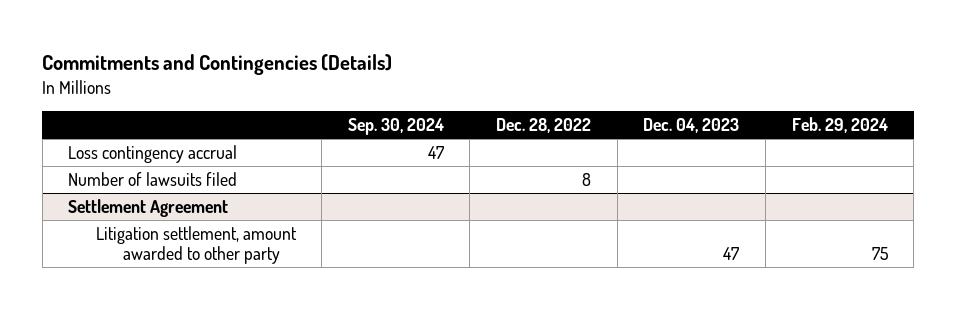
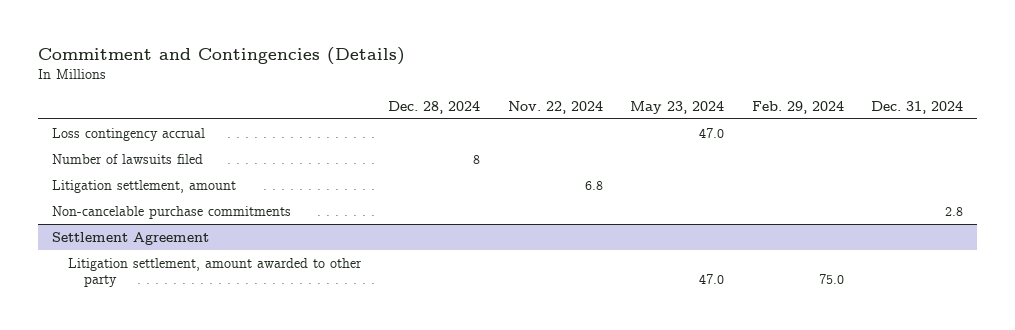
- Commitments and Contingencies (Details)
+ Commitment and Contingencies (Details)
- | Sep. 30, 2024 | Dec. 28, 2022 | Dec. 04, 2023 | Feb. 29, 2024
+ | Dec. 28, 2024 | Nov. 22, 2024 | May 23, 2024 | Feb. 29, 2024 | Dec. 31, 2024
+ Litigation settlement, amount | | 6.8 | | |
+ Non-cancelable purchase commitments | | | | | 2.8
@ Settlement Agreement
- Litigation settlement, amount awarded to other party | | | 47 | 75
+ Litigation settlement, amount awarded to other party | | | 47.0 | 75.0 |

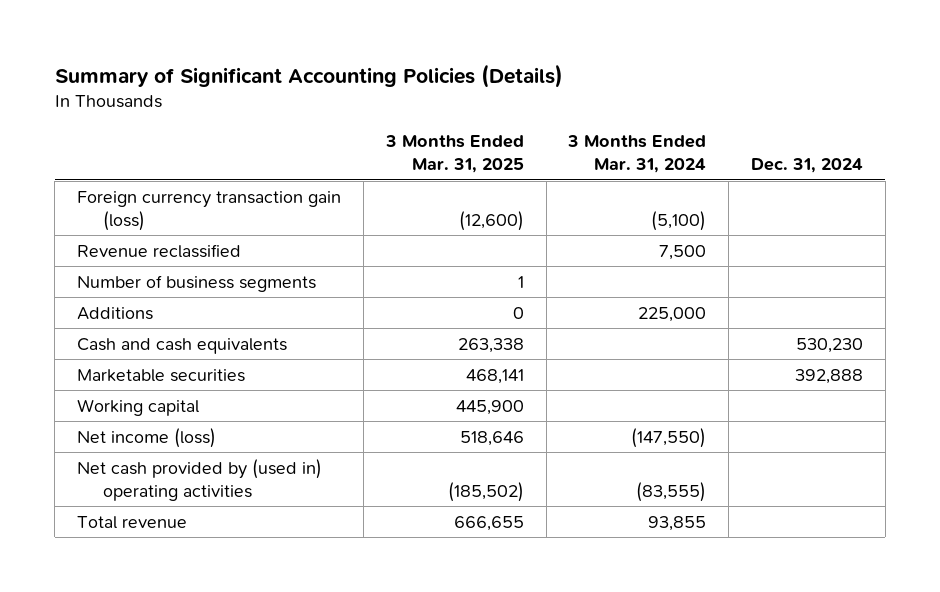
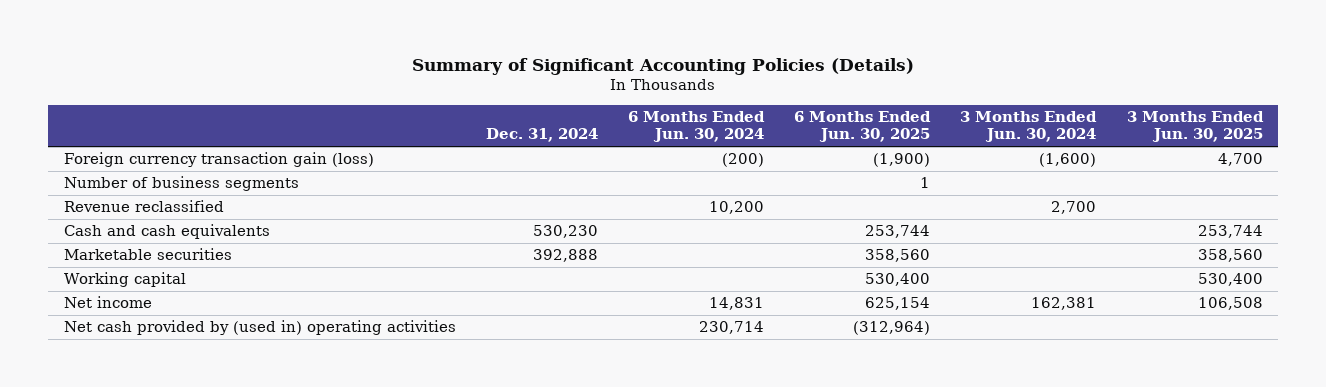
- | 3 Months Ended Mar. 31, 2025 | 3 Months Ended Mar. 31, 2024 | Dec. 31, 2024
+ | Dec. 31, 2024 | 6 Months Ended Jun. 30, 2024 | 6 Months Ended Jun. 30, 2025 | 3 Months Ended Jun. 30, 2024 | 3 Months Ended Jun. 30, 2025
- Additions | 0 | 225,000 |
moved down: Revenue reclassified | | 10,200 | | 2,700 |
- Net income (loss) | 518,646 | (147,550) |
+ Net income | | 14,831 | 625,154 | 162,381 | 106,508
- Total revenue | 666,655 | 93,855 |

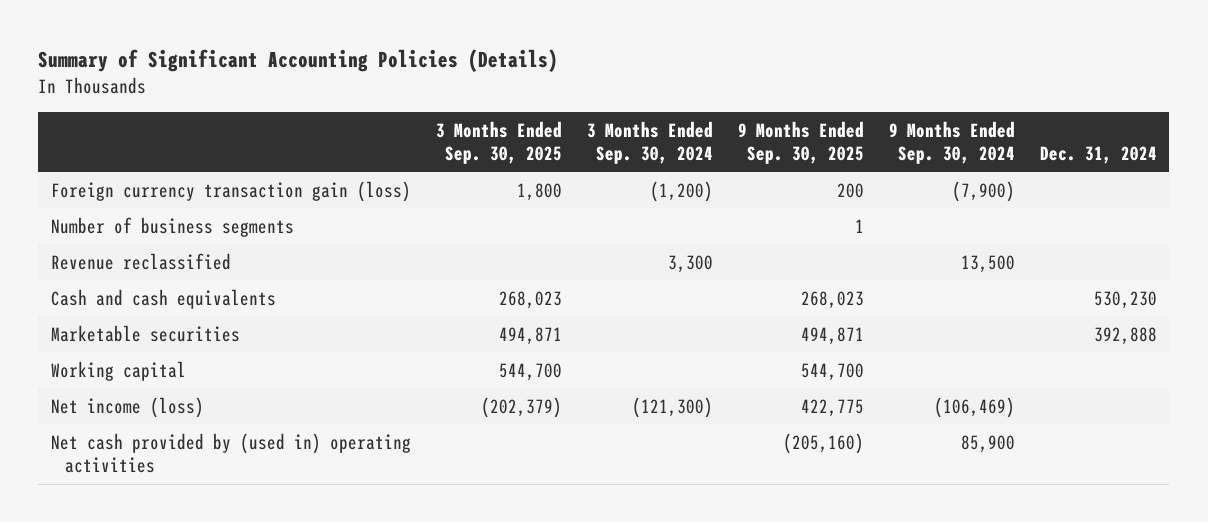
- | Dec. 31, 2024 | 6 Months Ended Jun. 30, 2024 | 6 Months Ended Jun. 30, 2025 | 3 Months Ended Jun. 30, 2024 | 3 Months Ended Jun. 30, 2025
+ | 3 Months Ended Sep. 30, 2025 | 3 Months Ended Sep. 30, 2024 | 9 Months Ended Sep. 30, 2025 | 9 Months Ended Sep. 30, 2024 | Dec. 31, 2024
- Net income | | 14,831 | 625,154 | 162,381 | 106,508
+ Net income (loss) | (202,379) | (121,300) | 422,775 | (106,469) |

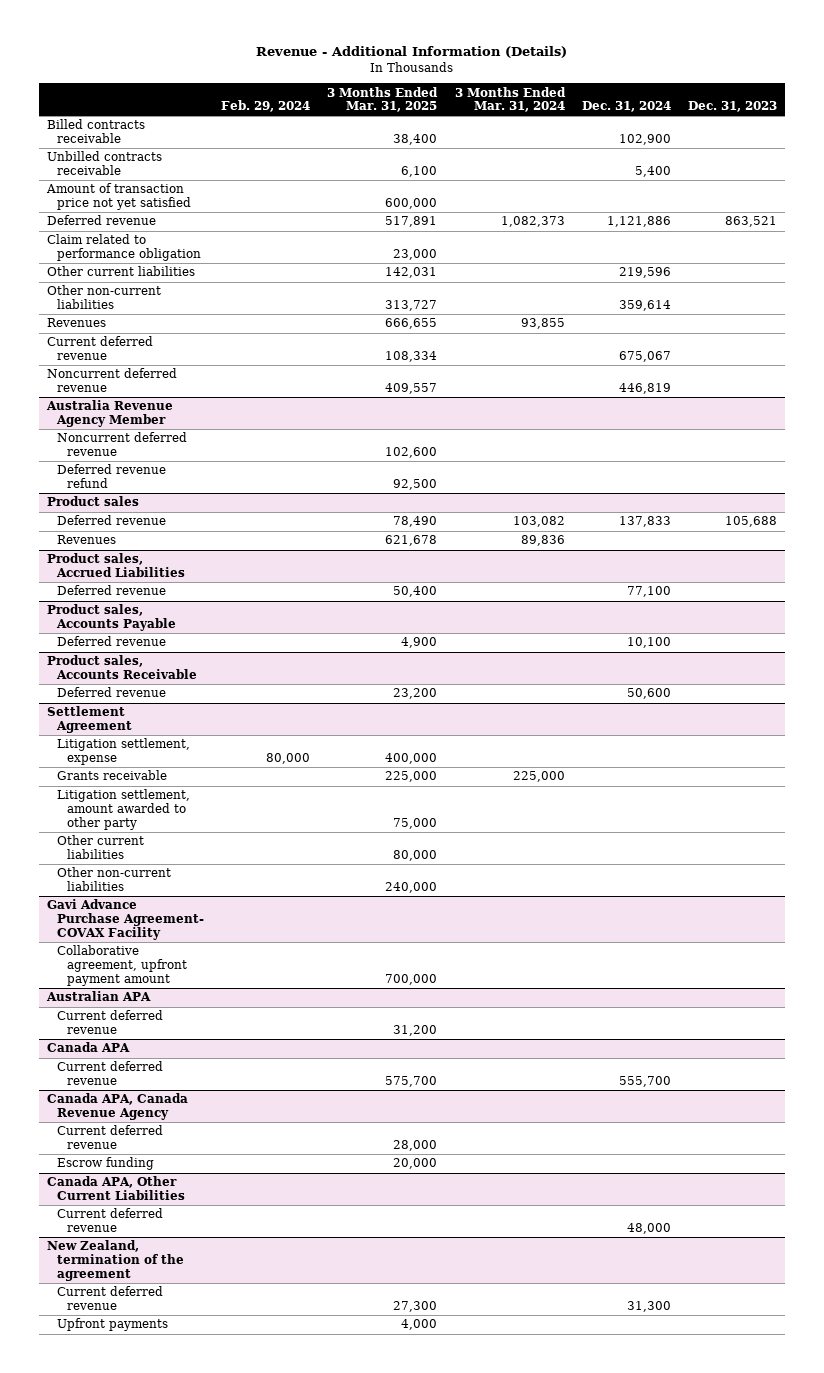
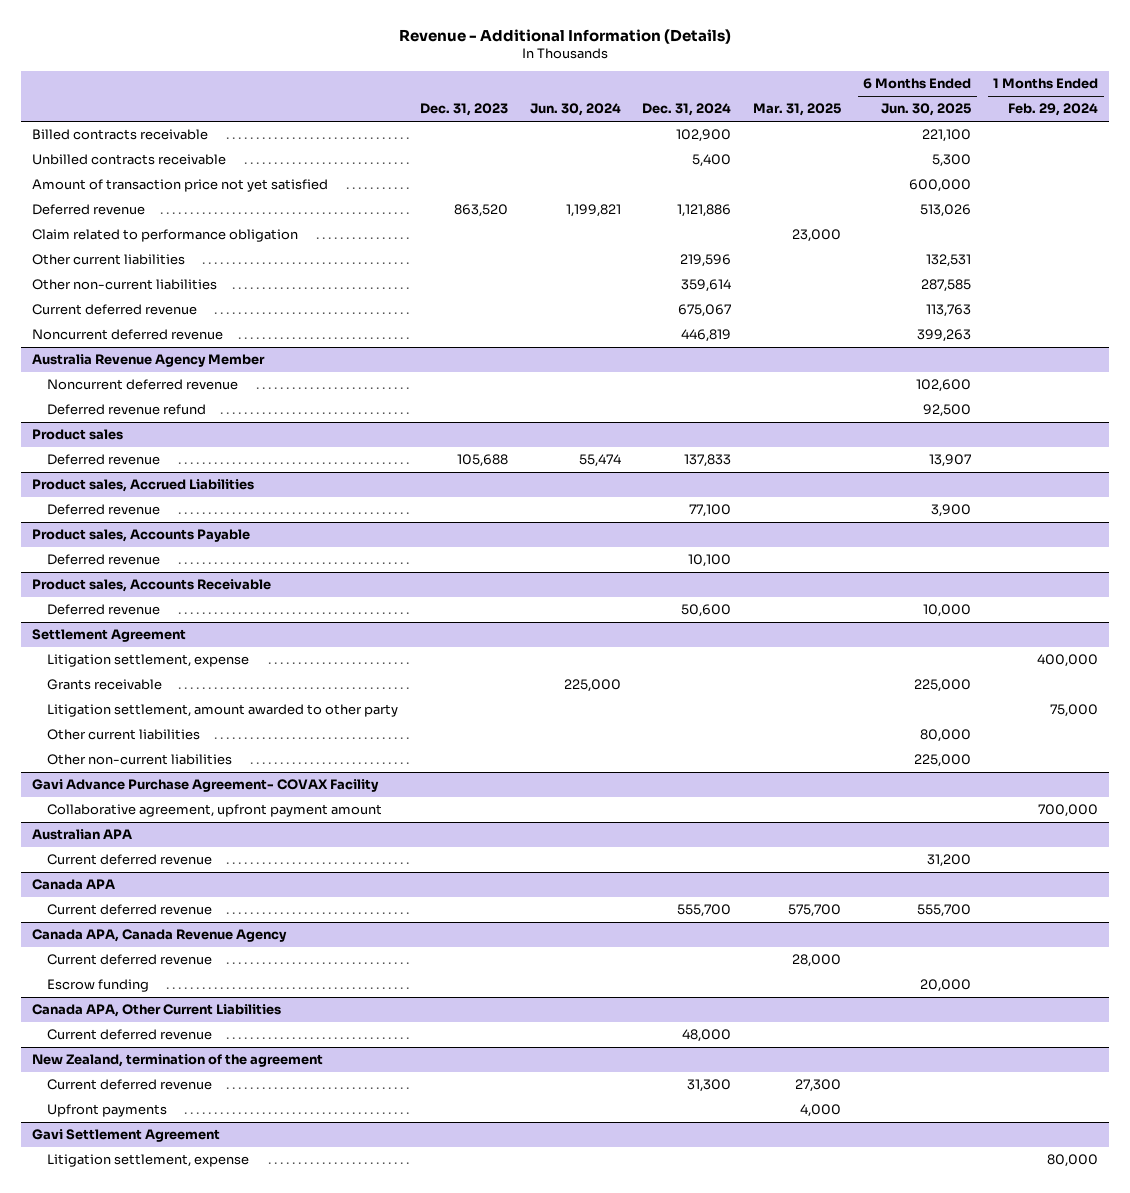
- | Feb. 29, 2024 | 3 Months Ended Mar. 31, 2025 | 3 Months Ended Mar. 31, 2024 | Dec. 31, 2024 | Dec. 31, 2023
+ | Dec. 31, 2023 | Jun. 30, 2024 | Dec. 31, 2024 | Mar. 31, 2025 | 6 Months Ended Jun. 30, 2025 | 1 Months Ended Feb. 29, 2024
- Deferred revenue | | 517,891 | 1,082,373 | 1,121,886 | 863,521
+ Deferred revenue | 863,520 | 1,199,821 | 1,121,886 | | 513,026 |
- Revenues | | 666,655 | 93,855 | |
@ Product sales
- Revenues | | 621,678 | 89,836 | |
+ Gavi Settlement Agreement
+ Litigation settlement, expense | | | | | | 80,000

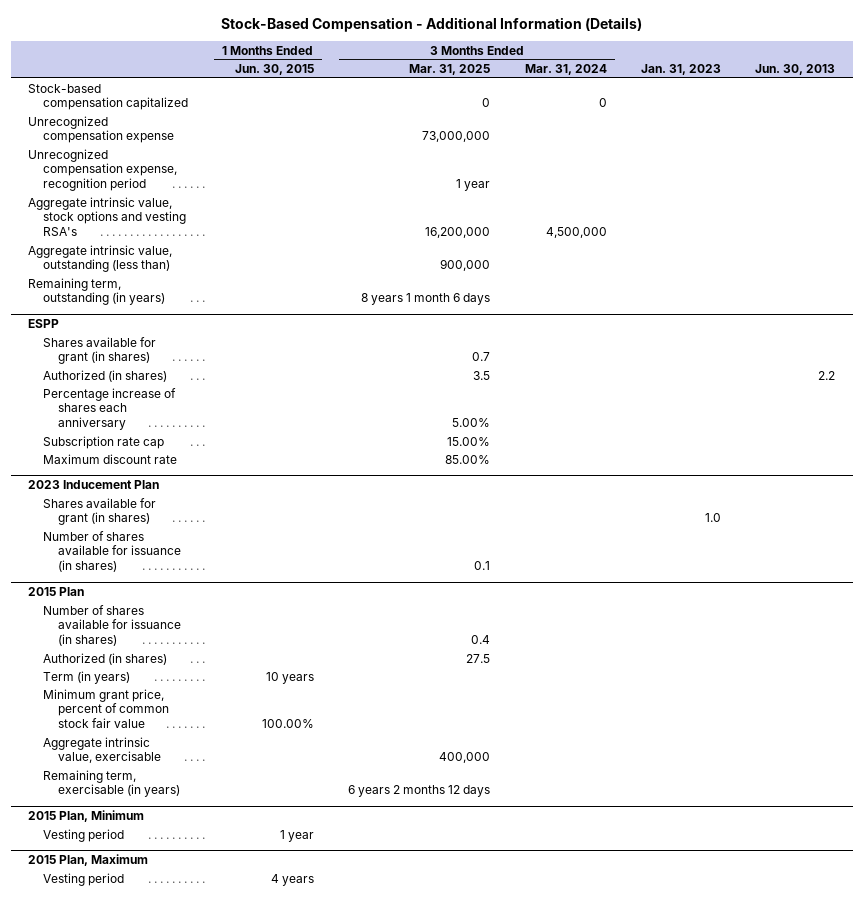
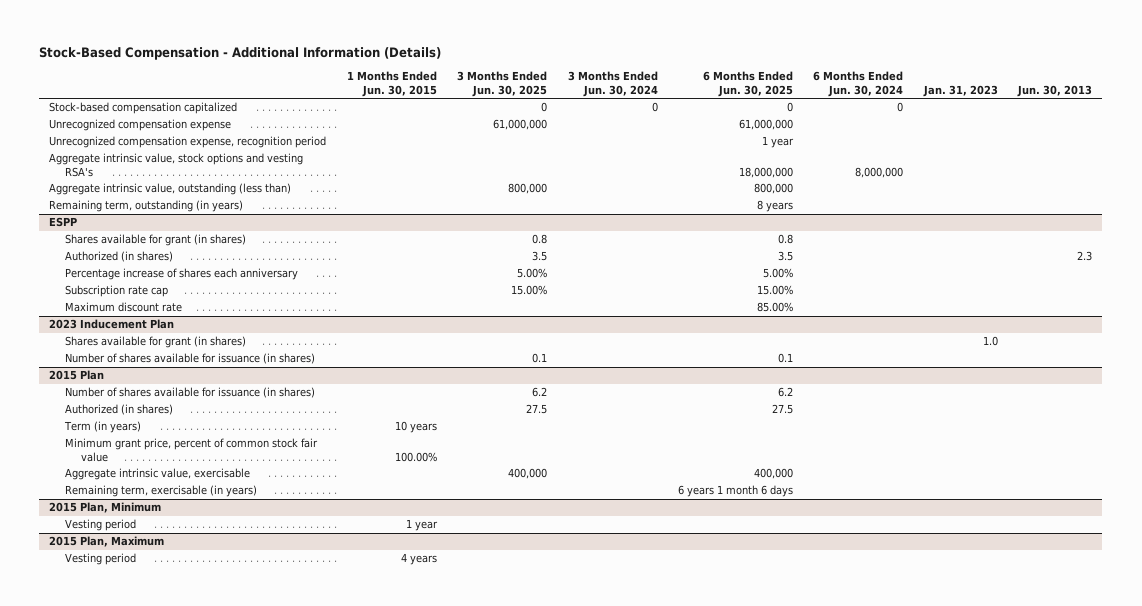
- | 1 Months Ended Jun. 30, 2015 | 3 Months Ended Mar. 31, 2025 | 3 Months Ended Mar. 31, 2024 | Jan. 31, 2023 | Jun. 30, 2013
+ | 1 Months Ended Jun. 30, 2015 | 3 Months Ended Jun. 30, 2025 | 3 Months Ended Jun. 30, 2024 | 6 Months Ended Jun. 30, 2025 | 6 Months Ended Jun. 30, 2024 | Jan. 31, 2023 | Jun. 30, 2013
@ ESPP
- Authorized (in shares) | | 3.5 | | | 2.2
+ Authorized (in shares) | | 3.5 | | 3.5 | | | 2.3

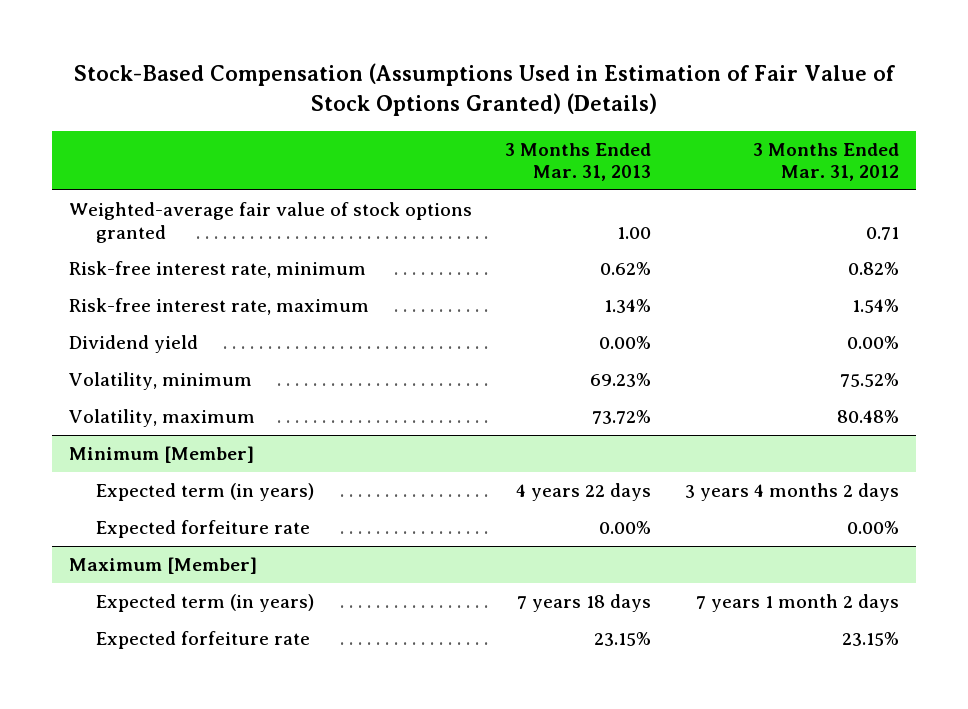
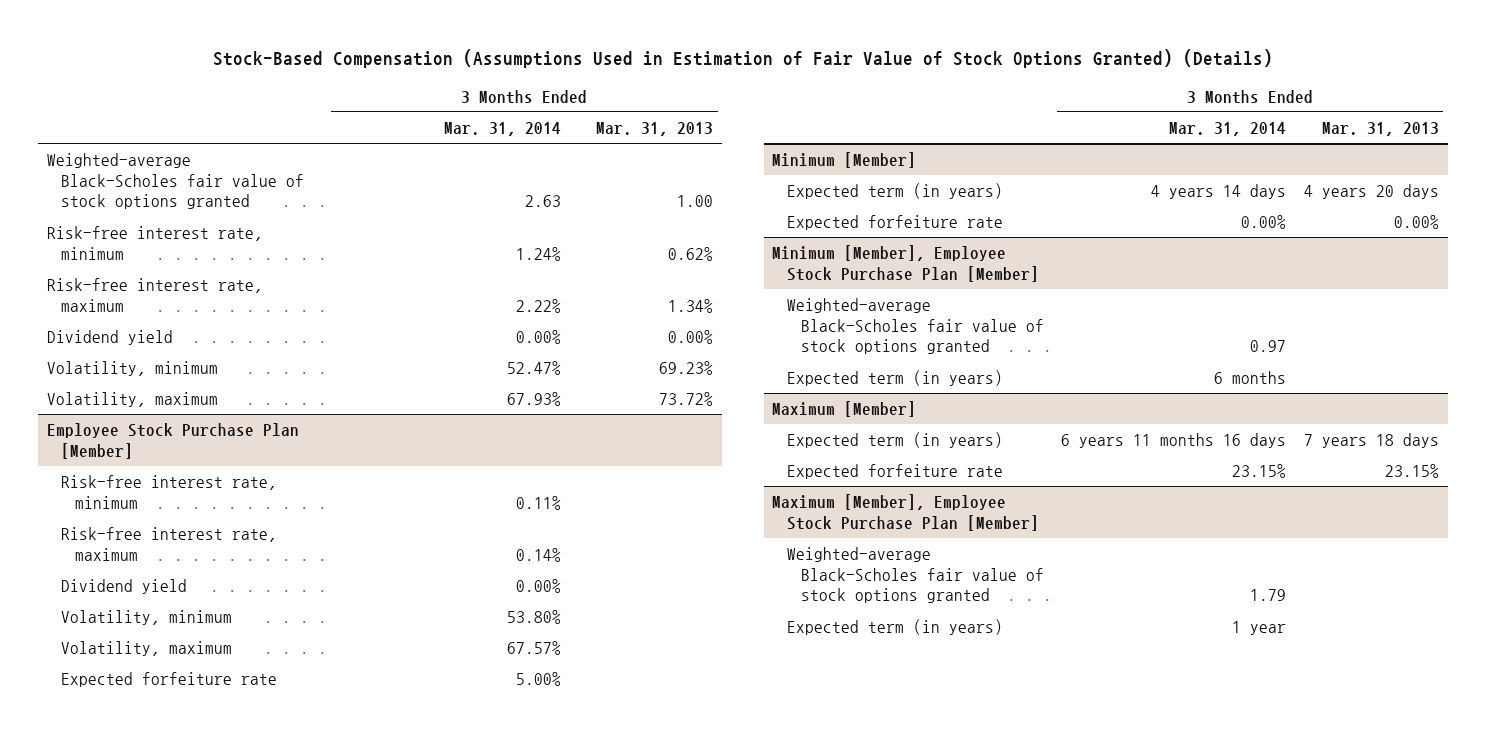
- | 3 Months Ended Mar. 31, 2013 | 3 Months Ended Mar. 31, 2012
+ | 3 Months Ended Mar. 31, 2014 | 3 Months Ended Mar. 31, 2013
- Weighted-average fair value of stock options granted | 1.00 | 0.71
+ Weighted-average Black-Scholes fair value of stock options granted | 2.63 | 1.00
+ Employee Stock Purchase Plan [Member]
+ Risk-free interest rate, minimum | 0.11% |
+ Risk-free interest rate, maximum | 0.14% |
+ Dividend yield | 0.00% |
+ Volatility, minimum | 53.80% |
+ Volatility, maximum | 67.57% |
+ Expected forfeiture rate | 5.00% |
@ Minimum [Member]
- Expected term (in years) | 4 years 22 days | 3 years 4 months 2 days
+ Expected term (in years) | 4 years 14 days | 4 years 20 days
+ Minimum [Member], Employee Stock Purchase Plan [Member]
+ Weighted-average Black-Scholes fair value of stock options granted | 0.97 |
+ Expected term (in years) | 6 months |
+ Maximum [Member], Employee Stock Purchase Plan [Member]
+ Weighted-average Black-Scholes fair value of stock options granted | 1.79 |
+ Expected term (in years) | 1 year |

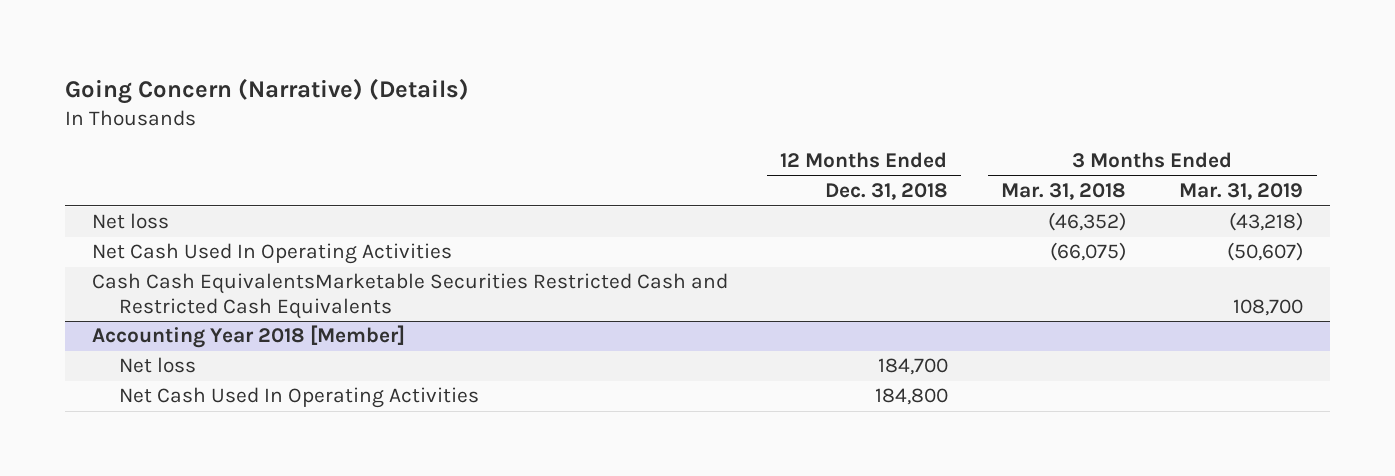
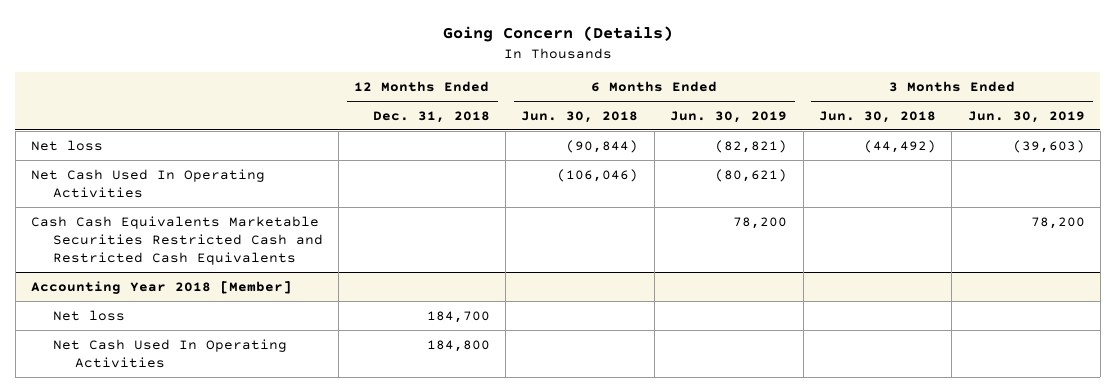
- Going Concern (Narrative) (Details)
+ Going Concern (Details)
- | 12 Months Ended Dec. 31, 2018 | 3 Months Ended Mar. 31, 2018 | 3 Months Ended Mar. 31, 2019
+ | 12 Months Ended Dec. 31, 2018 | 6 Months Ended Jun. 30, 2018 | 6 Months Ended Jun. 30, 2019 | 3 Months Ended Jun. 30, 2018 | 3 Months Ended Jun. 30, 2019
- Cash Cash EquivalentsMarketable Securities Restricted Cash and Restricted Cash Equivalents | | | 108,700
+ Cash Cash Equivalents Marketable Securities Restricted Cash and Restricted Cash Equivalents | | | 78,200 | | 78,200

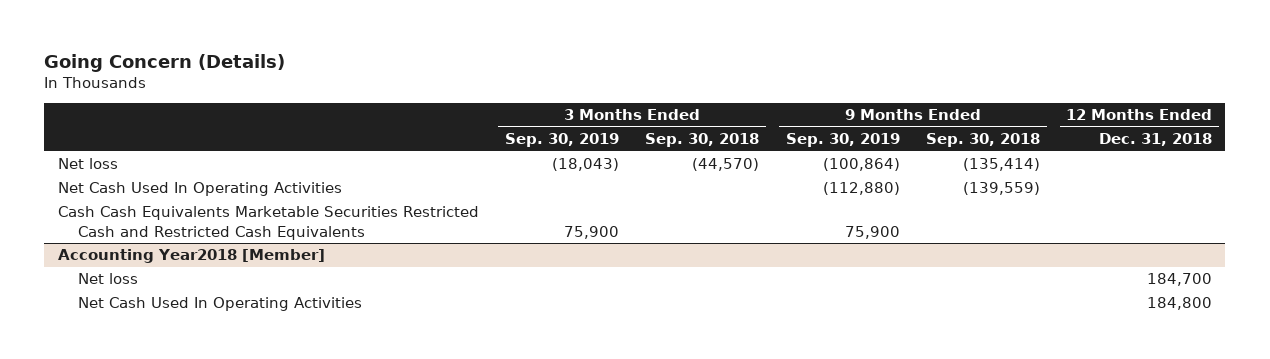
- | 12 Months Ended Dec. 31, 2018 | 6 Months Ended Jun. 30, 2018 | 6 Months Ended Jun. 30, 2019 | 3 Months Ended Jun. 30, 2018 | 3 Months Ended Jun. 30, 2019
+ | 3 Months Ended Sep. 30, 2019 | 3 Months Ended Sep. 30, 2018 | 9 Months Ended Sep. 30, 2019 | 9 Months Ended Sep. 30, 2018 | 12 Months Ended Dec. 31, 2018
- Accounting Year 2018 [Member]
+ Accounting Year2018 [Member]

